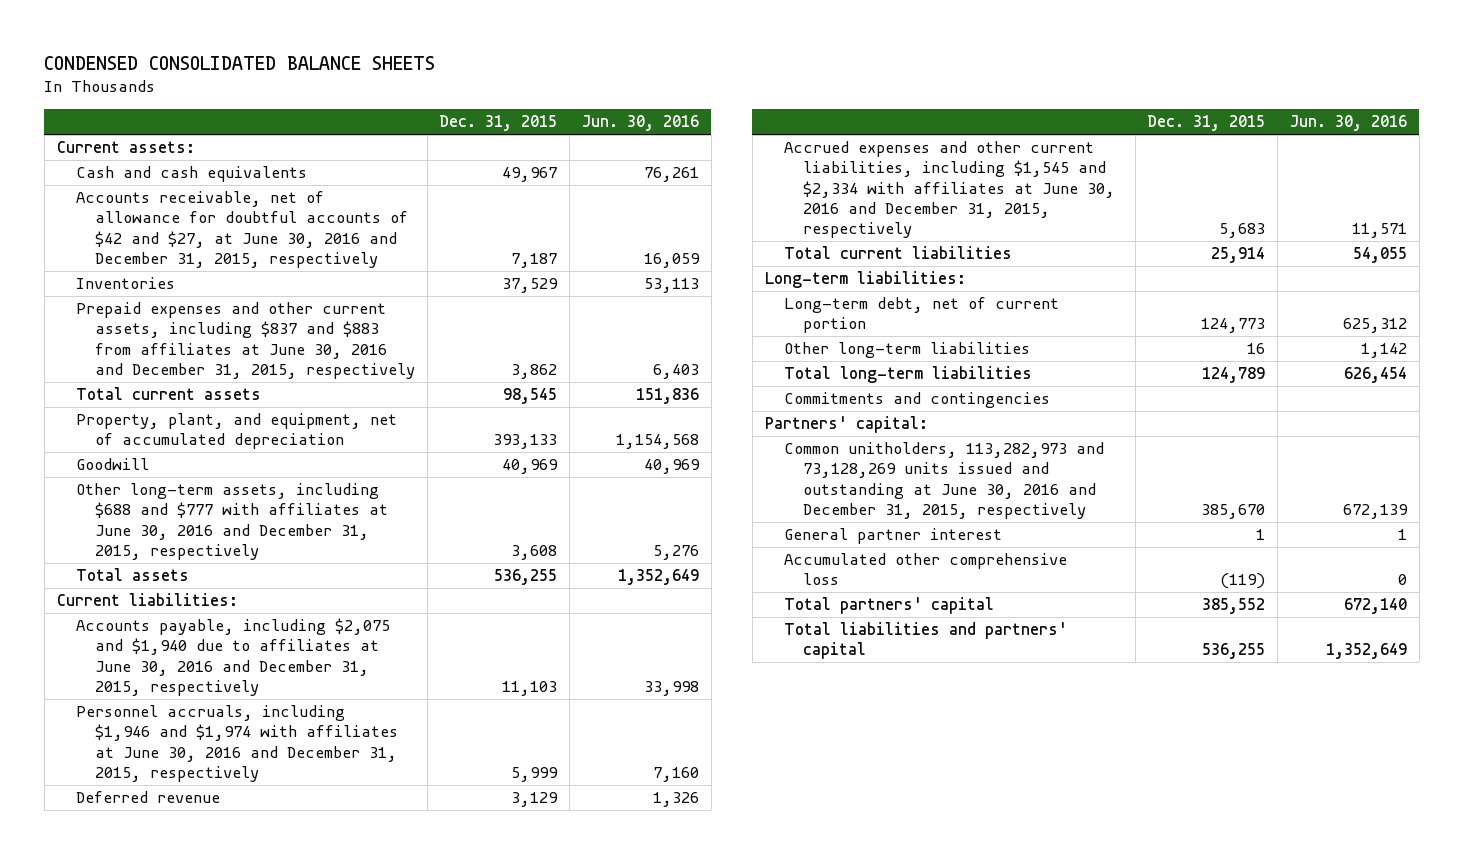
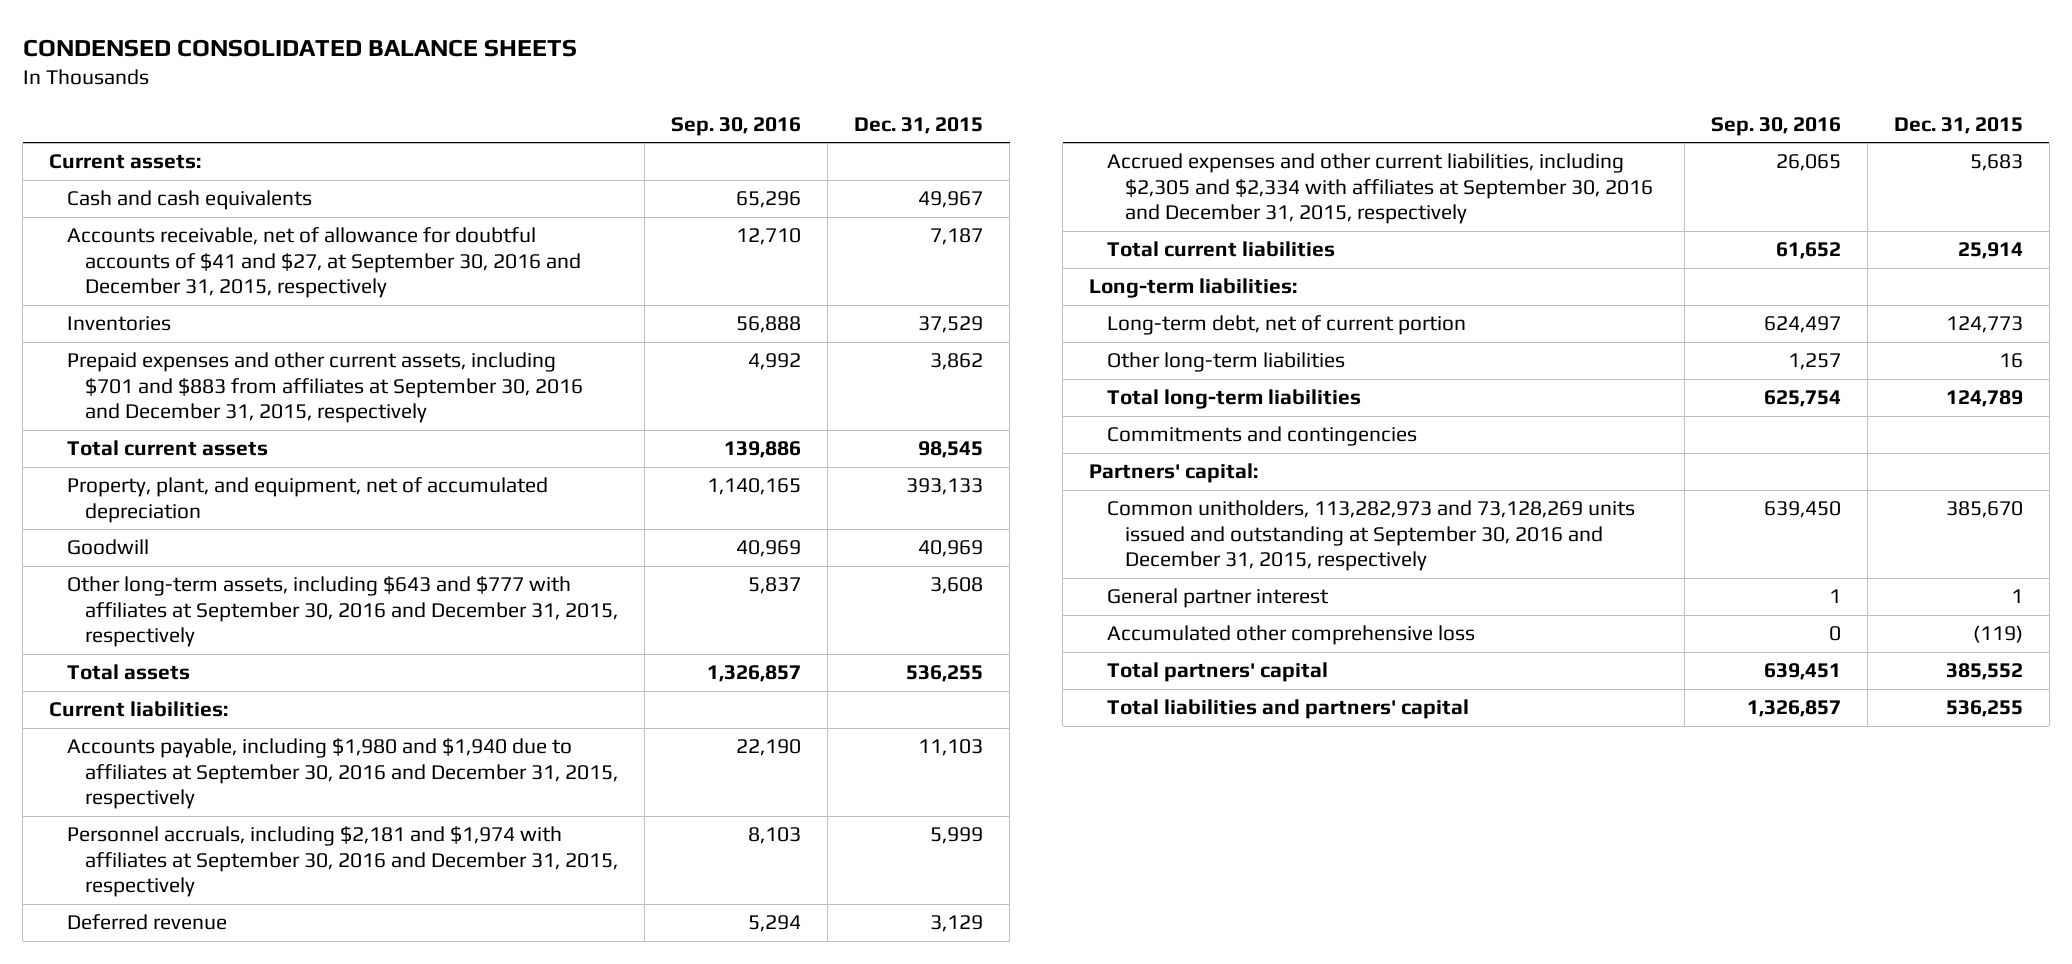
- | Dec. 31, 2015 | Jun. 30, 2016
+ | Sep. 30, 2016 | Dec. 31, 2015
- Accounts receivable, net of allowance for doubtful accounts of $42 and $27, at June 30, 2016 and December 31, 2015, respectively | 7,187 | 16,059
+ Accounts receivable, net of allowance for doubtful accounts of $41 and $27, at September 30, 2016 and December 31, 2015, respectively | 12,710 | 7,187
- Prepaid expenses and other current assets, including $837 and $883 from affiliates at June 30, 2016 and December 31, 2015, respectively | 3,862 | 6,403
+ Prepaid expenses and other current assets, including $701 and $883 from affiliates at September 30, 2016 and December 31, 2015, respectively | 4,992 | 3,862
- Other long-term assets, including $688 and $777 with affiliates at June 30, 2016 and December 31, 2015, respectively | 3,608 | 5,276
+ Other long-term assets, including $643 and $777 with affiliates at September 30, 2016 and December 31, 2015, respectively | 5,837 | 3,608
- Accounts payable, including $2,075 and $1,940 due to affiliates at June 30, 2016 and December 31, 2015, respectively | 11,103 | 33,998
- Personnel accruals, including $1,946 and $1,974 with affiliates at June 30, 2016 and December 31, 2015, respectively | 5,999 | 7,160
+ Accounts payable, including $1,980 and $1,940 due to affiliates at September 30, 2016 and December 31, 2015, respectively | 22,190 | 11,103
+ Personnel accruals, including $2,181 and $1,974 with affiliates at September 30, 2016 and December 31, 2015, respectively | 8,103 | 5,999
- Accrued expenses and other current liabilities, including $1,545 and $2,334 with affiliates at June 30, 2016 and December 31, 2015, respectively | 5,683 | 11,571
+ Accrued expenses and other current liabilities, including $2,305 and $2,334 with affiliates at September 30, 2016 and December 31, 2015, respectively | 26,065 | 5,683
- Common unitholders, 113,282,973 and 73,128,269 units issued and outstanding at June 30, 2016 and December 31, 2015, respectively | 385,670 | 672,139
+ Common unitholders, 113,282,973 and 73,128,269 units issued and outstanding at September 30, 2016 and December 31, 2015, respectively | 639,450 | 385,670

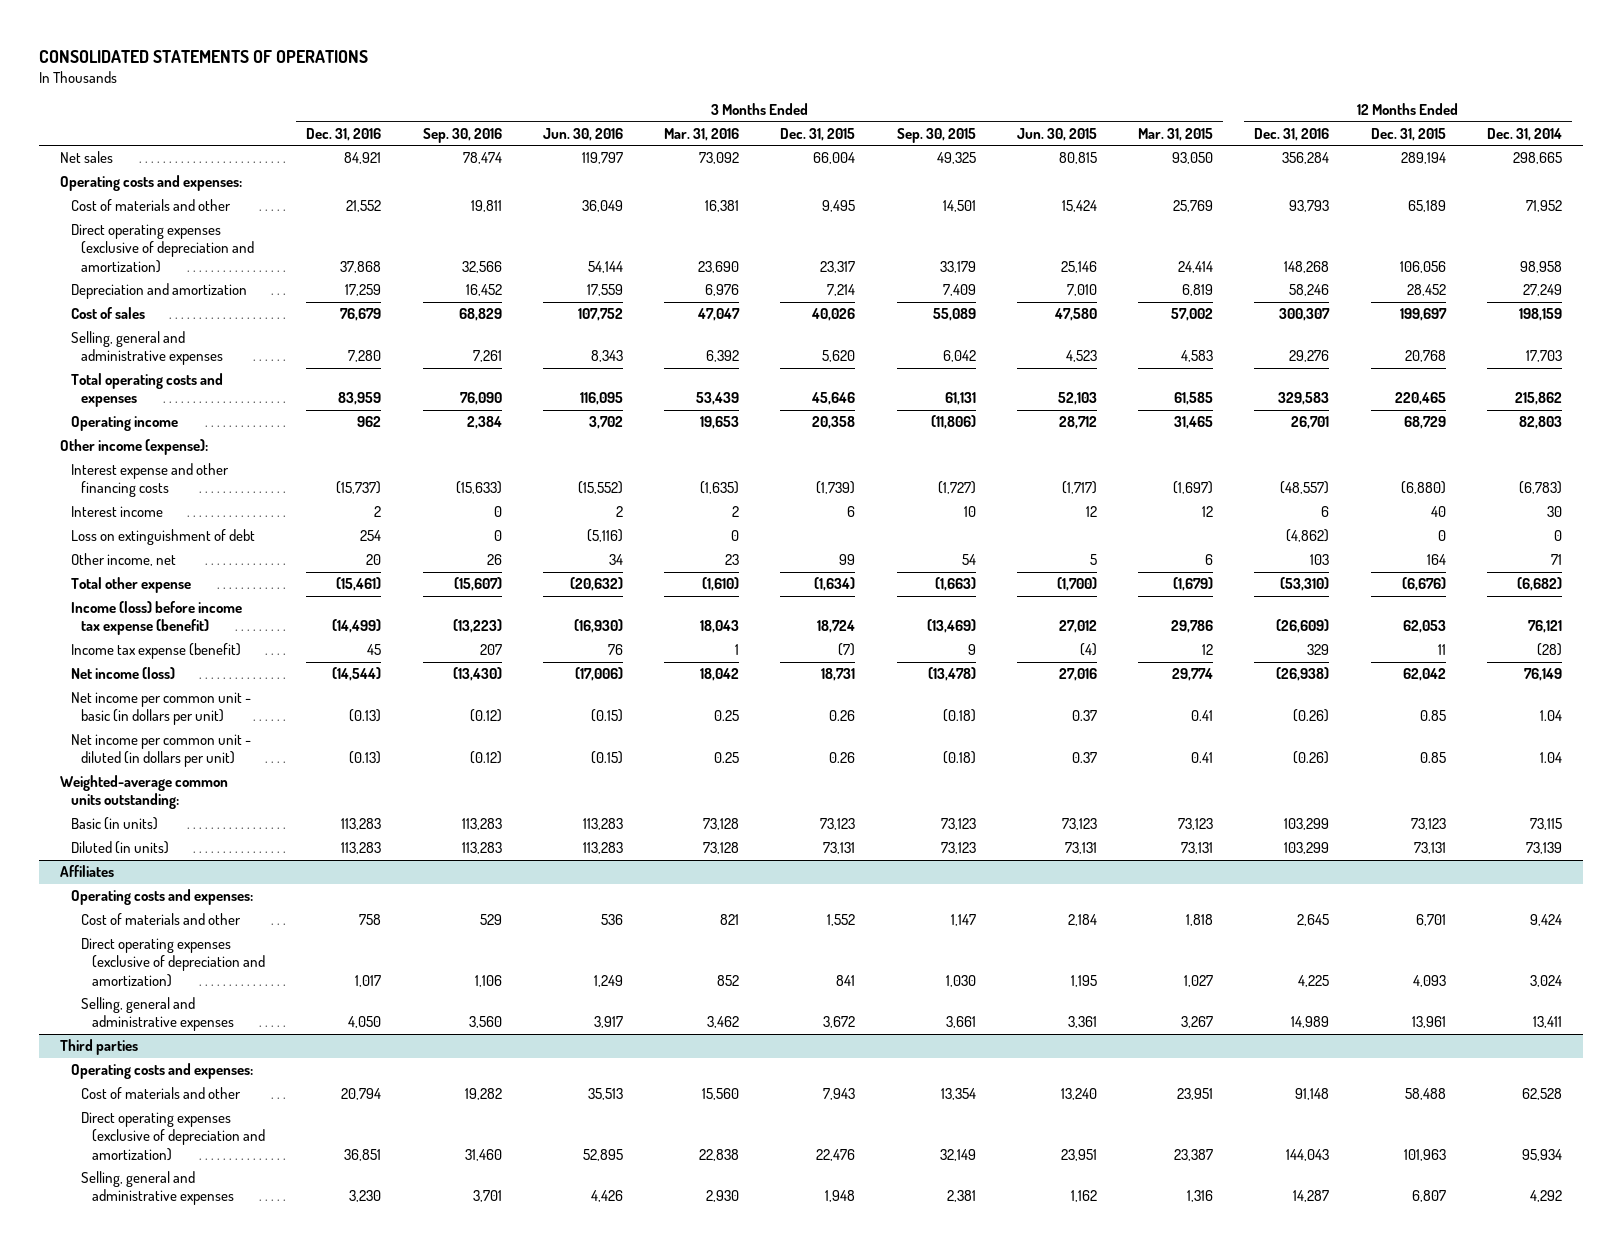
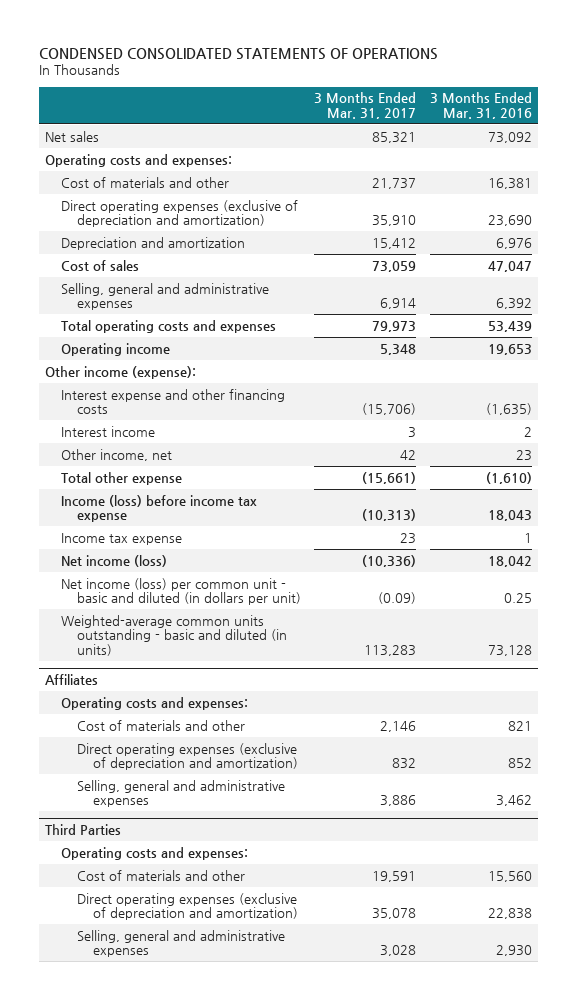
- CONSOLIDATED STATEMENTS OF OPERATIONS
+ CONDENSED CONSOLIDATED STATEMENTS OF OPERATIONS
- | 3 Months Ended Dec. 31, 2016 | 3 Months Ended Sep. 30, 2016 | 3 Months Ended Jun. 30, 2016 | 3 Months Ended Mar. 31, 2016 | 3 Months Ended Dec. 31, 2015 | 3 Months Ended Sep. 30, 2015 | 3 Months Ended Jun. 30, 2015 | 3 Months Ended Mar. 31, 2015 | 12 Months Ended Dec. 31, 2016 | 12 Months Ended Dec. 31, 2015 | 12 Months Ended Dec. 31, 2014
+ | 3 Months Ended Mar. 31, 2017 | 3 Months Ended Mar. 31, 2016
- Loss on extinguishment of debt | 254 | 0 | (5,116) | 0 | | | | | (4,862) | 0 | 0
- Income (loss) before income tax expense (benefit) | (14,499) | (13,223) | (16,930) | 18,043 | 18,724 | (13,469) | 27,012 | 29,786 | (26,609) | 62,053 | 76,121
- Income tax expense (benefit) | 45 | 207 | 76 | 1 | (7) | 9 | (4) | 12 | 329 | 11 | (28)
+ Income (loss) before income tax expense | (10,313) | 18,043
+ Income tax expense | 23 | 1
- Net income per common unit - basic (in dollars per unit) | (0.13) | (0.12) | (0.15) | 0.25 | 0.26 | (0.18) | 0.37 | 0.41 | (0.26) | 0.85 | 1.04
- Net income per common unit - diluted (in dollars per unit) | (0.13) | (0.12) | (0.15) | 0.25 | 0.26 | (0.18) | 0.37 | 0.41 | (0.26) | 0.85 | 1.04
- Weighted-average common units outstanding:
- Basic (in units) | 113,283 | 113,283 | 113,283 | 73,128 | 73,123 | 73,123 | 73,123 | 73,123 | 103,299 | 73,123 | 73,115
- Diluted (in units) | 113,283 | 113,283 | 113,283 | 73,128 | 73,131 | 73,123 | 73,131 | 73,131 | 103,299 | 73,131 | 73,139
+ Net income (loss) per common unit - basic and diluted (in dollars per unit) | (0.09) | 0.25
+ Weighted-average common units outstanding - basic and diluted (in units) | 113,283 | 73,128
- Third parties
+ Third Parties

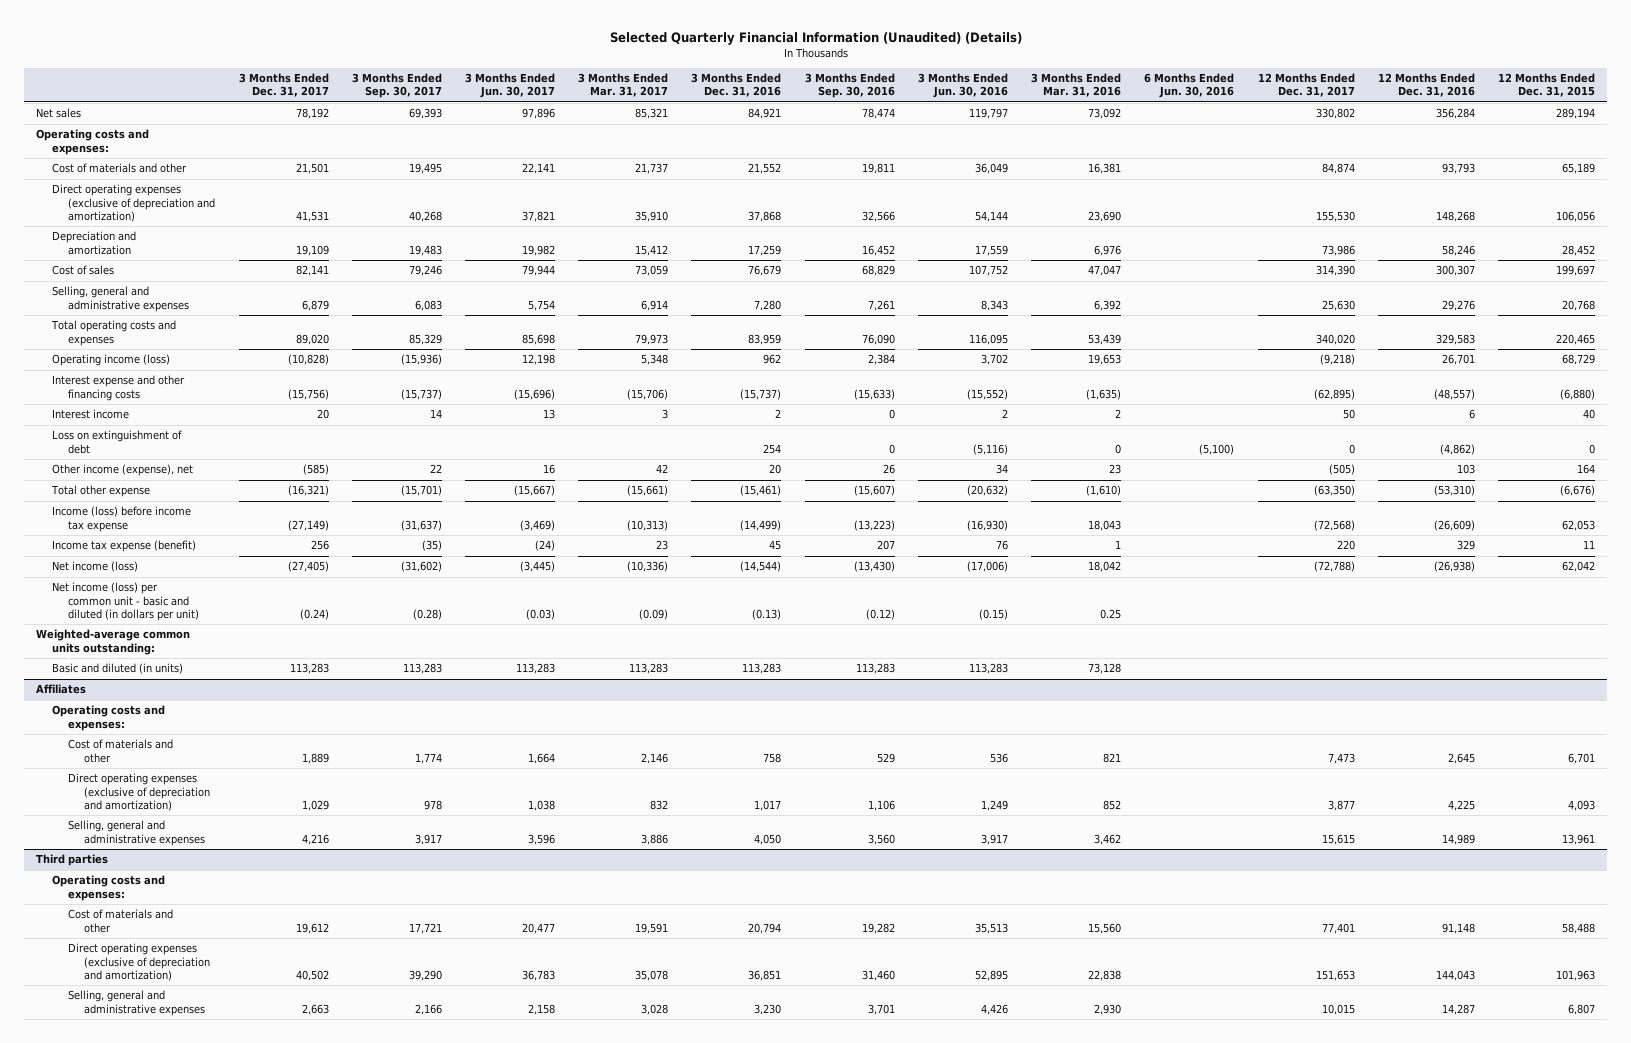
- CONDENSED CONSOLIDATED STATEMENTS OF OPERATIONS
+ Selected Quarterly Financial Information (Unaudited) (Details)
- | 3 Months Ended Mar. 31, 2017 | 3 Months Ended Mar. 31, 2016
+ | 3 Months Ended Dec. 31, 2017 | 3 Months Ended Sep. 30, 2017 | 3 Months Ended Jun. 30, 2017 | 3 Months Ended Mar. 31, 2017 | 3 Months Ended Dec. 31, 2016 | 3 Months Ended Sep. 30, 2016 | 3 Months Ended Jun. 30, 2016 | 3 Months Ended Mar. 31, 2016 | 6 Months Ended Jun. 30, 2016 | 12 Months Ended Dec. 31, 2017 | 12 Months Ended Dec. 31, 2016 | 12 Months Ended Dec. 31, 2015
- Operating income | 5,348 | 19,653
- Other income (expense):
+ Operating income (loss) | (10,828) | (15,936) | 12,198 | 5,348 | 962 | 2,384 | 3,702 | 19,653 | | (9,218) | 26,701 | 68,729
- Other income, net | 42 | 23
+ Loss on extinguishment of debt | | | | | 254 | 0 | (5,116) | 0 | (5,100) | 0 | (4,862) | 0
+ Other income (expense), net | (585) | 22 | 16 | 42 | 20 | 26 | 34 | 23 | | (505) | 103 | 164
- Income tax expense | 23 | 1
+ Income tax expense (benefit) | 256 | (35) | (24) | 23 | 45 | 207 | 76 | 1 | | 220 | 329 | 11
- Weighted-average common units outstanding - basic and diluted (in units) | 113,283 | 73,128
+ Weighted-average common units outstanding:
+ Basic and diluted (in units) | 113,283 | 113,283 | 113,283 | 113,283 | 113,283 | 113,283 | 113,283 | 73,128 | | | |
- Third Parties
+ Third parties

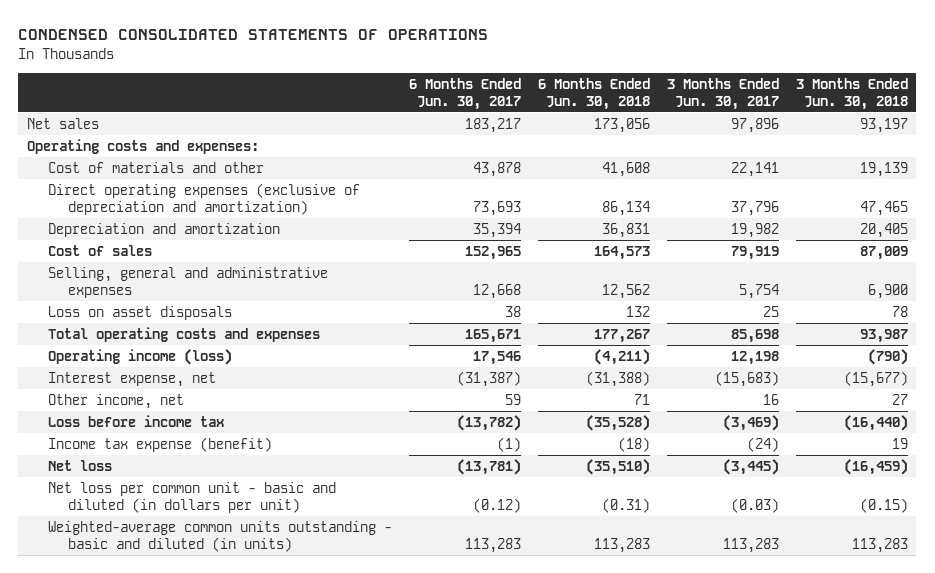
- Selected Quarterly Financial Information (Unaudited) (Details)
+ CONDENSED CONSOLIDATED STATEMENTS OF OPERATIONS
- | 3 Months Ended Dec. 31, 2017 | 3 Months Ended Sep. 30, 2017 | 3 Months Ended Jun. 30, 2017 | 3 Months Ended Mar. 31, 2017 | 3 Months Ended Dec. 31, 2016 | 3 Months Ended Sep. 30, 2016 | 3 Months Ended Jun. 30, 2016 | 3 Months Ended Mar. 31, 2016 | 6 Months Ended Jun. 30, 2016 | 12 Months Ended Dec. 31, 2017 | 12 Months Ended Dec. 31, 2016 | 12 Months Ended Dec. 31, 2015
+ | 6 Months Ended Jun. 30, 2017 | 6 Months Ended Jun. 30, 2018 | 3 Months Ended Jun. 30, 2017 | 3 Months Ended Jun. 30, 2018
- Direct operating expenses (exclusive of depreciation and amortization) | 41,531 | 40,268 | 37,821 | 35,910 | 37,868 | 32,566 | 54,144 | 23,690 | | 155,530 | 148,268 | 106,056
+ Direct operating expenses (exclusive of depreciation and amortization) | 73,693 | 86,134 | 37,796 | 47,465
- Cost of sales | 82,141 | 79,246 | 79,944 | 73,059 | 76,679 | 68,829 | 107,752 | 47,047 | | 314,390 | 300,307 | 199,697
+ Cost of sales | 152,965 | 164,573 | 79,919 | 87,009
+ Loss on asset disposals | 38 | 132 | 25 | 78
- Interest expense and other financing costs | (15,756) | (15,737) | (15,696) | (15,706) | (15,737) | (15,633) | (15,552) | (1,635) | | (62,895) | (48,557) | (6,880)
- Interest income | 20 | 14 | 13 | 3 | 2 | 0 | 2 | 2 | | 50 | 6 | 40
- Loss on extinguishment of debt | | | | | 254 | 0 | (5,116) | 0 | (5,100) | 0 | (4,862) | 0
- Other income (expense), net | (585) | 22 | 16 | 42 | 20 | 26 | 34 | 23 | | (505) | 103 | 164
- Total other expense | (16,321) | (15,701) | (15,667) | (15,661) | (15,461) | (15,607) | (20,632) | (1,610) | | (63,350) | (53,310) | (6,676)
- Income (loss) before income tax expense | (27,149) | (31,637) | (3,469) | (10,313) | (14,499) | (13,223) | (16,930) | 18,043 | | (72,568) | (26,609) | 62,053
+ Interest expense, net | (31,387) | (31,388) | (15,683) | (15,677)
+ Other income, net | 59 | 71 | 16 | 27
+ Loss before income tax | (13,782) | (35,528) | (3,469) | (16,440)
- Net income (loss) | (27,405) | (31,602) | (3,445) | (10,336) | (14,544) | (13,430) | (17,006) | 18,042 | | (72,788) | (26,938) | 62,042
- Net income (loss) per common unit - basic and diluted (in dollars per unit) | (0.24) | (0.28) | (0.03) | (0.09) | (0.13) | (0.12) | (0.15) | 0.25 | | | |
- Weighted-average common units outstanding:
- Basic and diluted (in units) | 113,283 | 113,283 | 113,283 | 113,283 | 113,283 | 113,283 | 113,283 | 73,128 | | | |
- Affiliates
- Operating costs and expenses:
- Cost of materials and other | 1,889 | 1,774 | 1,664 | 2,146 | 758 | 529 | 536 | 821 | | 7,473 | 2,645 | 6,701
- Direct operating expenses (exclusive of depreciation and amortization) | 1,029 | 978 | 1,038 | 832 | 1,017 | 1,106 | 1,249 | 852 | | 3,877 | 4,225 | 4,093
- Selling, general and administrative expenses | 4,216 | 3,917 | 3,596 | 3,886 | 4,050 | 3,560 | 3,917 | 3,462 | | 15,615 | 14,989 | 13,961
- Third parties
- Operating costs and expenses:
- Cost of materials and other | 19,612 | 17,721 | 20,477 | 19,591 | 20,794 | 19,282 | 35,513 | 15,560 | | 77,401 | 91,148 | 58,488
- Direct operating expenses (exclusive of depreciation and amortization) | 40,502 | 39,290 | 36,783 | 35,078 | 36,851 | 31,460 | 52,895 | 22,838 | | 151,653 | 144,043 | 101,963
- Selling, general and administrative expenses | 2,663 | 2,166 | 2,158 | 3,028 | 3,230 | 3,701 | 4,426 | 2,930 | | 10,015 | 14,287 | 6,807
+ Net loss | (13,781) | (35,510) | (3,445) | (16,459)
+ Net loss per common unit - basic and diluted (in dollars per unit) | (0.12) | (0.31) | (0.03) | (0.15)
+ Weighted-average common units outstanding - basic and diluted (in units) | 113,283 | 113,283 | 113,283 | 113,283

